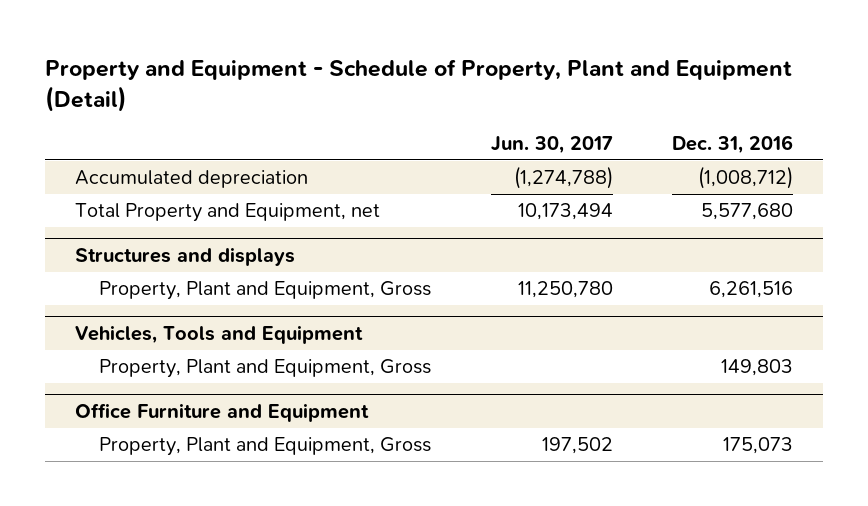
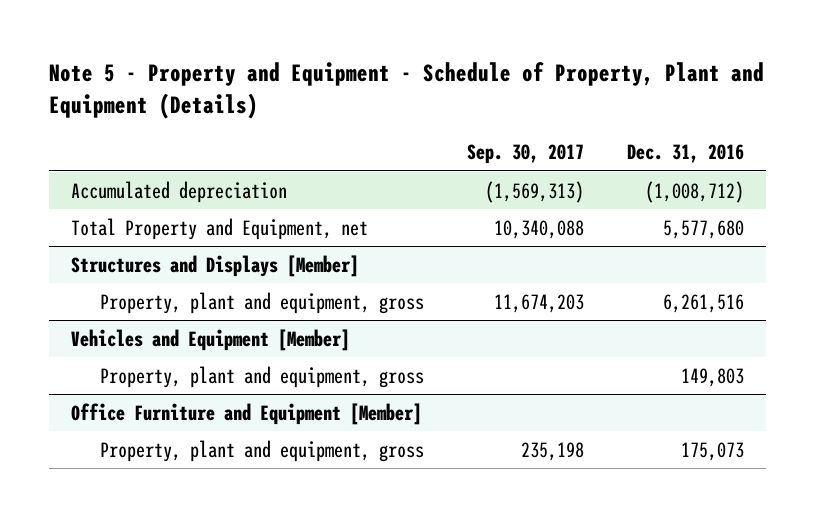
- Property and Equipment - Schedule of Property, Plant and Equipment (Detail)
+ Note 5 - Property and Equipment - Schedule of Property, Plant and Equipment (Details)
- | Jun. 30, 2017 | Dec. 31, 2016
+ | Sep. 30, 2017 | Dec. 31, 2016
- Structures and displays
- Property, Plant and Equipment, Gross | 11,250,780 | 6,261,516
- Vehicles, Tools and Equipment
- Property, Plant and Equipment, Gross | | 149,803
- Office Furniture and Equipment
- Property, Plant and Equipment, Gross | 197,502 | 175,073
+ Structures and Displays [Member]
+ Property, plant and equipment, gross | 11,674,203 | 6,261,516
+ Vehicles and Equipment [Member]
+ Property, plant and equipment, gross | | 149,803
+ Office Furniture and Equipment [Member]
+ Property, plant and equipment, gross | 235,198 | 175,073

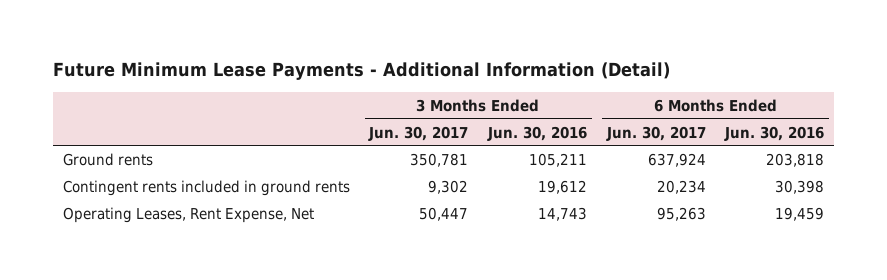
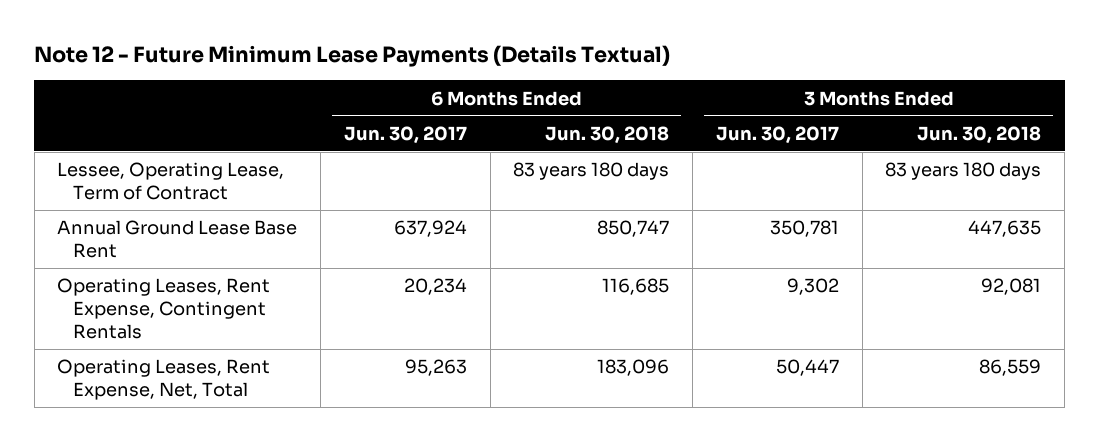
- Future Minimum Lease Payments - Additional Information (Detail)
+ Note 12 - Future Minimum Lease Payments (Details Textual)
- | 3 Months Ended Jun. 30, 2017 | 3 Months Ended Jun. 30, 2016 | 6 Months Ended Jun. 30, 2017 | 6 Months Ended Jun. 30, 2016
+ | 6 Months Ended Jun. 30, 2017 | 6 Months Ended Jun. 30, 2018 | 3 Months Ended Jun. 30, 2017 | 3 Months Ended Jun. 30, 2018
- Ground rents | 350,781 | 105,211 | 637,924 | 203,818
- Contingent rents included in ground rents | 9,302 | 19,612 | 20,234 | 30,398
- Operating Leases, Rent Expense, Net | 50,447 | 14,743 | 95,263 | 19,459
+ Lessee, Operating Lease, Term of Contract | | 83 years 180 days | | 83 years 180 days
+ Annual Ground Lease Base Rent | 637,924 | 850,747 | 350,781 | 447,635
+ Operating Leases, Rent Expense, Contingent Rentals | 20,234 | 116,685 | 9,302 | 92,081
+ Operating Leases, Rent Expense, Net, Total | 95,263 | 183,096 | 50,447 | 86,559

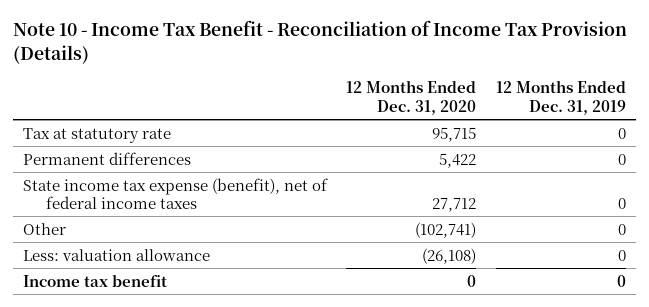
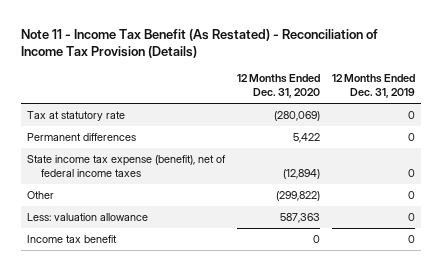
- Note 10 - Income Tax Benefit - Reconciliation of Income Tax Provision (Details)
+ Note 11 - Income Tax Benefit (As Restated) - Reconciliation of Income Tax Provision (Details)
- Tax at statutory rate | 95,715 | 0
+ Tax at statutory rate | (280,069) | 0
- State income tax expense (benefit), net of federal income taxes | 27,712 | 0
- Other | (102,741) | 0
- Less: valuation allowance | (26,108) | 0
+ State income tax expense (benefit), net of federal income taxes | (12,894) | 0
+ Other | (299,822) | 0
+ Less: valuation allowance | 587,363 | 0

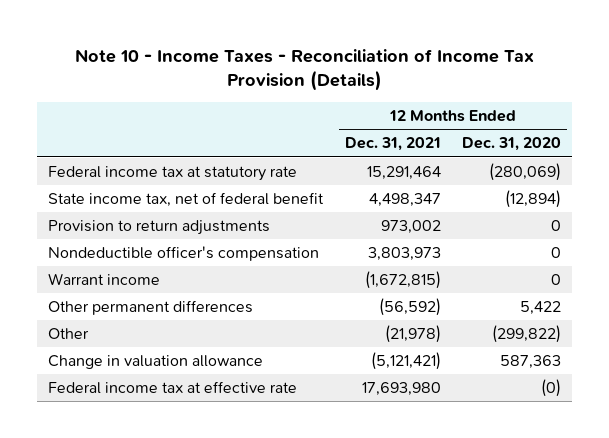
- Note 11 - Income Tax Benefit (As Restated) - Reconciliation of Income Tax Provision (Details)
+ Note 10 - Income Taxes - Reconciliation of Income Tax Provision (Details)
- | 12 Months Ended Dec. 31, 2020 | 12 Months Ended Dec. 31, 2019
+ | 12 Months Ended Dec. 31, 2021 | 12 Months Ended Dec. 31, 2020
- Tax at statutory rate | (280,069) | 0
- Permanent differences | 5,422 | 0
- State income tax expense (benefit), net of federal income taxes | (12,894) | 0
+ Federal income tax at statutory rate | 15,291,464 | (280,069)
+ State income tax, net of federal benefit | 4,498,347 | (12,894)
+ Provision to return adjustments | 973,002 | 0
+ Nondeductible officer's compensation | 3,803,973 | 0
+ Warrant income | (1,672,815) | 0
+ Other permanent differences | (56,592) | 5,422
- Less: valuation allowance | 587,363 | 0
- Income tax benefit | 0 | 0
+ Change in valuation allowance | (5,121,421) | 587,363
+ Federal income tax at effective rate | 17,693,980 | (0)

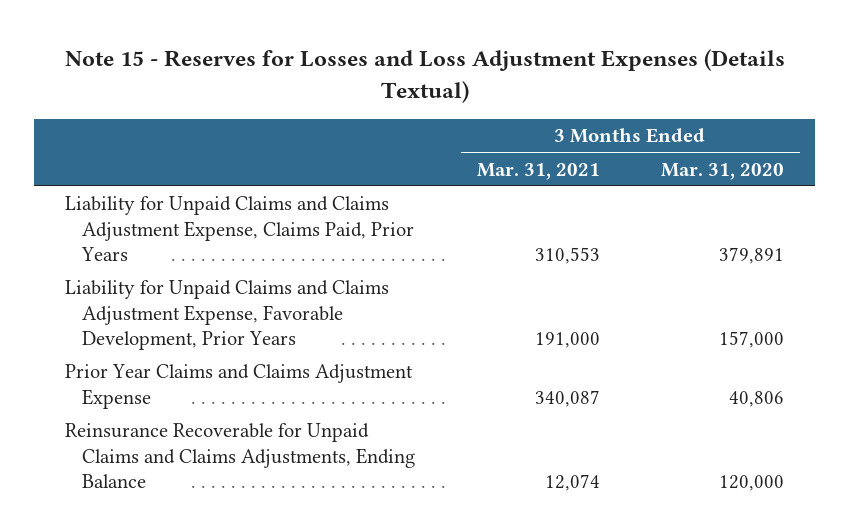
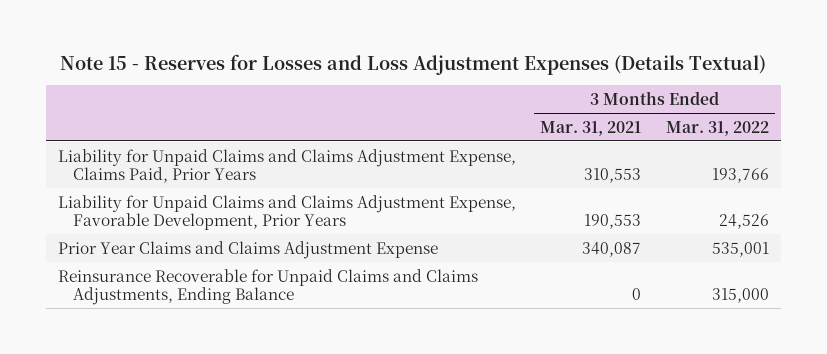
- | 3 Months Ended Mar. 31, 2021 | 3 Months Ended Mar. 31, 2020
+ | 3 Months Ended Mar. 31, 2021 | 3 Months Ended Mar. 31, 2022
- Liability for Unpaid Claims and Claims Adjustment Expense, Favorable Development, Prior Years | 191,000 | 157,000
+ Liability for Unpaid Claims and Claims Adjustment Expense, Favorable Development, Prior Years | 190,553 | 24,526
- Reinsurance Recoverable for Unpaid Claims and Claims Adjustments, Ending Balance | 12,074 | 120,000
+ Reinsurance Recoverable for Unpaid Claims and Claims Adjustments, Ending Balance | 0 | 315,000

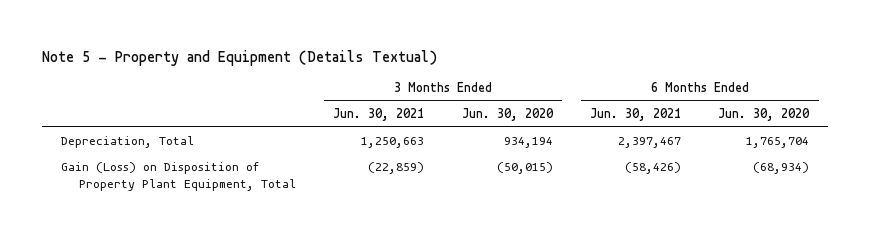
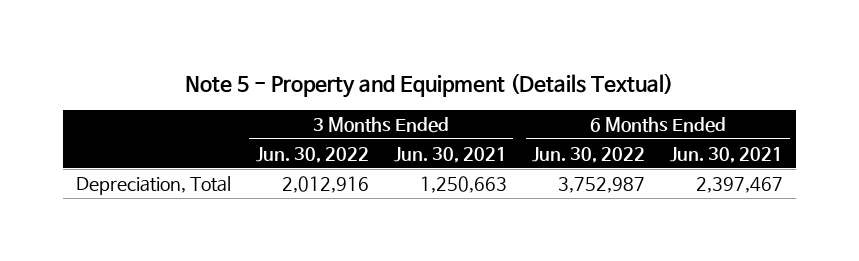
- | 3 Months Ended Jun. 30, 2021 | 3 Months Ended Jun. 30, 2020 | 6 Months Ended Jun. 30, 2021 | 6 Months Ended Jun. 30, 2020
+ | 3 Months Ended Jun. 30, 2022 | 3 Months Ended Jun. 30, 2021 | 6 Months Ended Jun. 30, 2022 | 6 Months Ended Jun. 30, 2021
- Gain (Loss) on Disposition of Property Plant Equipment, Total | (22,859) | (50,015) | (58,426) | (68,934)

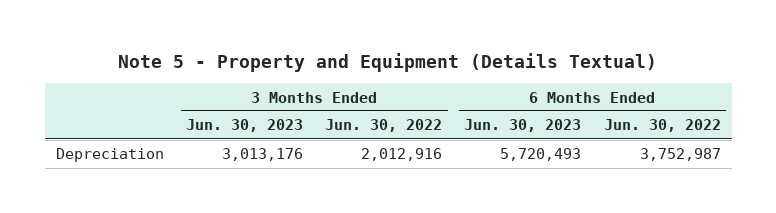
- | 3 Months Ended Jun. 30, 2022 | 3 Months Ended Jun. 30, 2021 | 6 Months Ended Jun. 30, 2022 | 6 Months Ended Jun. 30, 2021
+ | 3 Months Ended Jun. 30, 2023 | 3 Months Ended Jun. 30, 2022 | 6 Months Ended Jun. 30, 2023 | 6 Months Ended Jun. 30, 2022
- Depreciation, Total | 2,012,916 | 1,250,663 | 3,752,987 | 2,397,467
+ Depreciation | 3,013,176 | 2,012,916 | 5,720,493 | 3,752,987

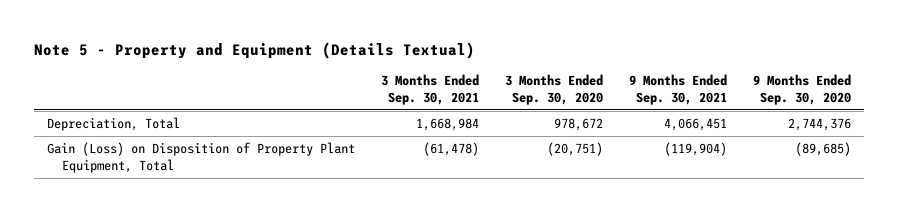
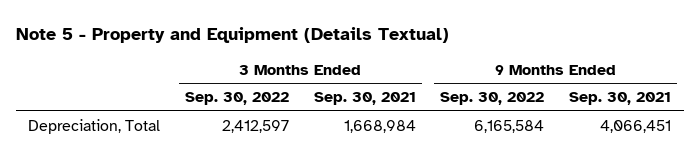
- | 3 Months Ended Sep. 30, 2021 | 3 Months Ended Sep. 30, 2020 | 9 Months Ended Sep. 30, 2021 | 9 Months Ended Sep. 30, 2020
+ | 3 Months Ended Sep. 30, 2022 | 3 Months Ended Sep. 30, 2021 | 9 Months Ended Sep. 30, 2022 | 9 Months Ended Sep. 30, 2021
- Gain (Loss) on Disposition of Property Plant Equipment, Total | (61,478) | (20,751) | (119,904) | (89,685)

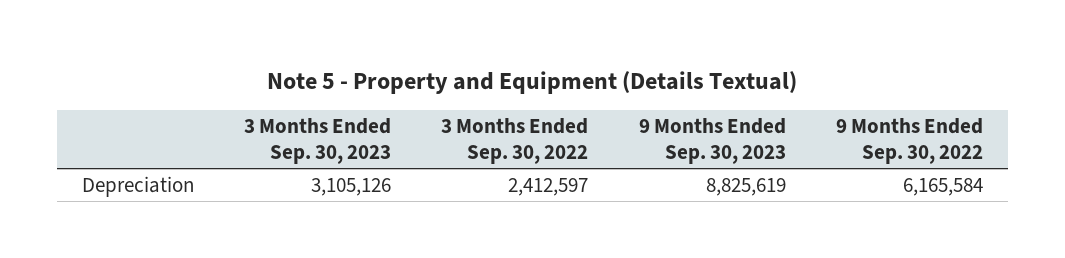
- | 3 Months Ended Sep. 30, 2022 | 3 Months Ended Sep. 30, 2021 | 9 Months Ended Sep. 30, 2022 | 9 Months Ended Sep. 30, 2021
+ | 3 Months Ended Sep. 30, 2023 | 3 Months Ended Sep. 30, 2022 | 9 Months Ended Sep. 30, 2023 | 9 Months Ended Sep. 30, 2022
- Depreciation, Total | 2,412,597 | 1,668,984 | 6,165,584 | 4,066,451
+ Depreciation | 3,105,126 | 2,412,597 | 8,825,619 | 6,165,584

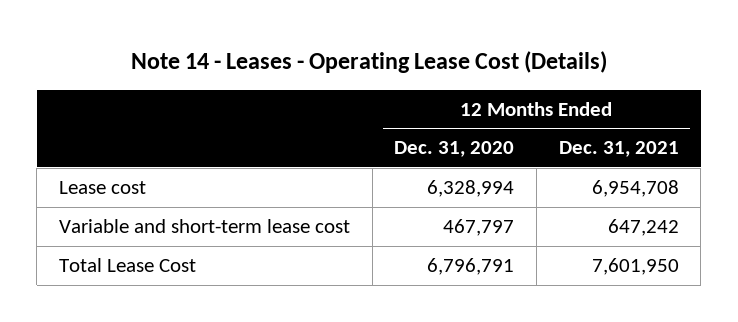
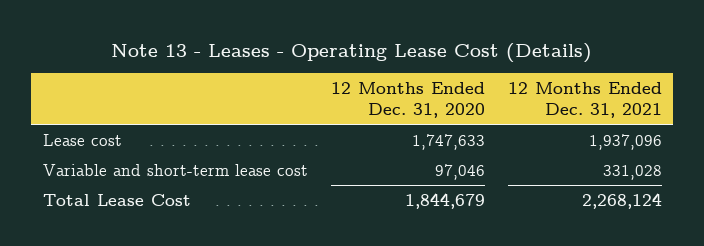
- Note 14 - Leases - Operating Lease Cost (Details)
+ Note 13 - Leases - Operating Lease Cost (Details)
- Lease cost | 6,328,994 | 6,954,708
- Variable and short-term lease cost | 467,797 | 647,242
- Total Lease Cost | 6,796,791 | 7,601,950
+ Lease cost | 1,747,633 | 1,937,096
+ Variable and short-term lease cost | 97,046 | 331,028
+ Total Lease Cost | 1,844,679 | 2,268,124

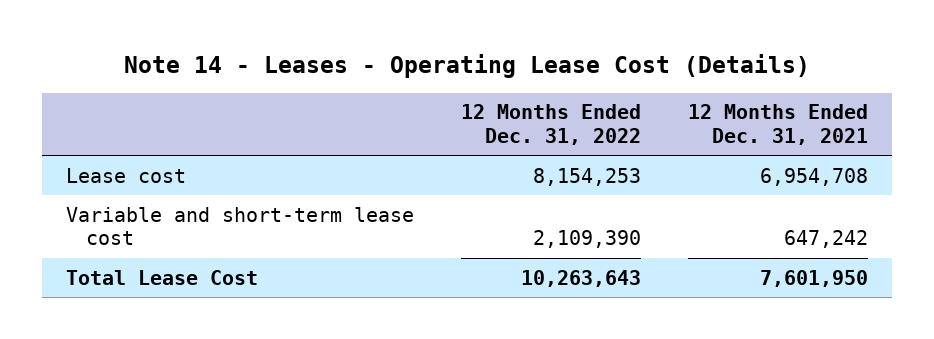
- Note 13 - Leases - Operating Lease Cost (Details)
+ Note 14 - Leases - Operating Lease Cost (Details)
- | 12 Months Ended Dec. 31, 2020 | 12 Months Ended Dec. 31, 2021
+ | 12 Months Ended Dec. 31, 2022 | 12 Months Ended Dec. 31, 2021
- Lease cost | 1,747,633 | 1,937,096
- Variable and short-term lease cost | 97,046 | 331,028
- Total Lease Cost | 1,844,679 | 2,268,124
+ Lease cost | 8,154,253 | 6,954,708
+ Variable and short-term lease cost | 2,109,390 | 647,242
+ Total Lease Cost | 10,263,643 | 7,601,950

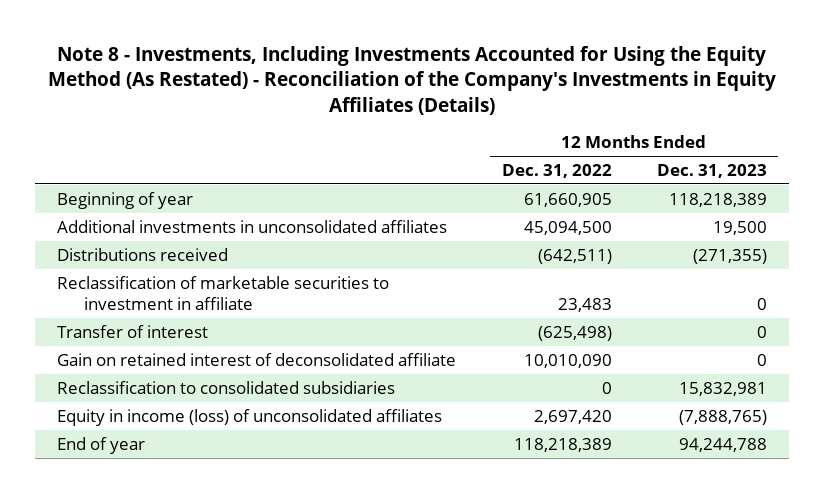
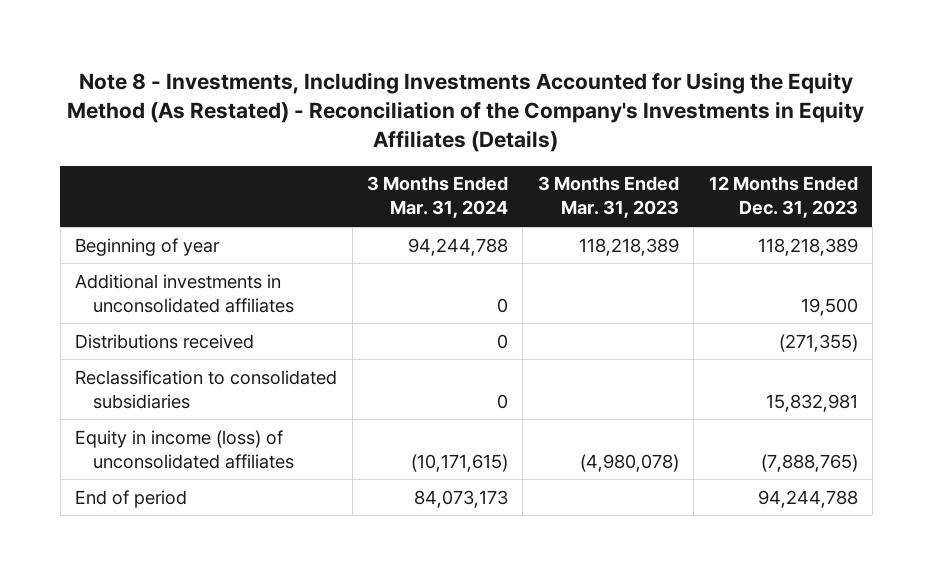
- | 12 Months Ended Dec. 31, 2022 | 12 Months Ended Dec. 31, 2023
+ | 3 Months Ended Mar. 31, 2024 | 3 Months Ended Mar. 31, 2023 | 12 Months Ended Dec. 31, 2023
- Reclassification of marketable securities to investment in affiliate | 23,483 | 0
- Transfer of interest | (625,498) | 0
- Gain on retained interest of deconsolidated affiliate | 10,010,090 | 0
- End of year | 118,218,389 | 94,244,788
+ End of period | 84,073,173 | | 94,244,788

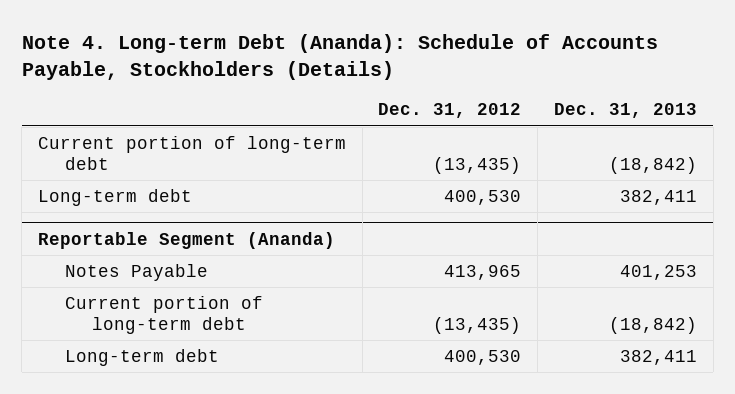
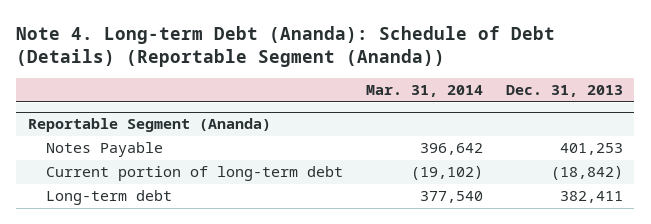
- Note 4. Long-term Debt (Ananda): Schedule of Accounts Payable, Stockholders (Details)
+ Note 4. Long-term Debt (Ananda): Schedule of Debt (Details) (Reportable Segment (Ananda))
- | Dec. 31, 2012 | Dec. 31, 2013
+ | Mar. 31, 2014 | Dec. 31, 2013
- Current portion of long-term debt | (13,435) | (18,842)
- Long-term debt | 400,530 | 382,411

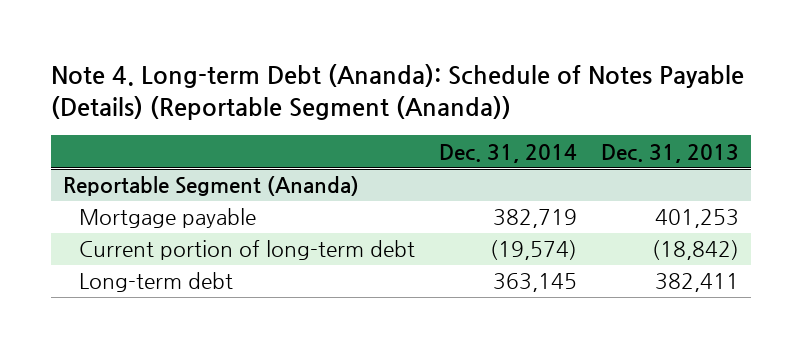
- Note 4. Long-term Debt (Ananda): Schedule of Debt (Details) (Reportable Segment (Ananda))
+ Note 4. Long-term Debt (Ananda): Schedule of Notes Payable (Details) (Reportable Segment (Ananda))
- | Mar. 31, 2014 | Dec. 31, 2013
+ | Dec. 31, 2014 | Dec. 31, 2013
@ Reportable Segment (Ananda)
- Notes Payable | 396,642 | 401,253
+ Mortgage payable | 382,719 | 401,253

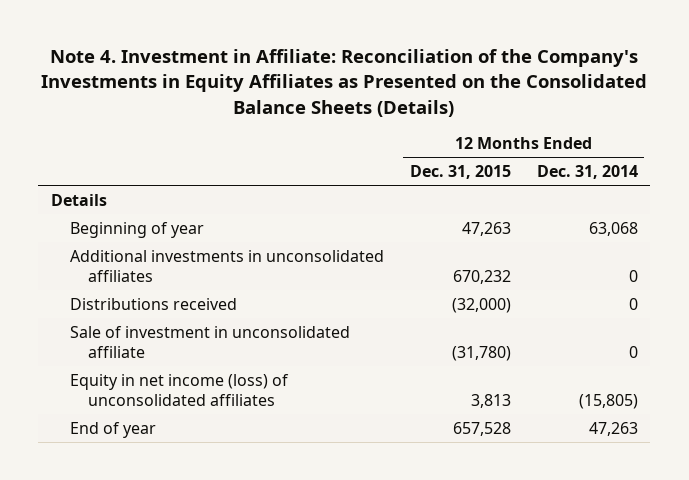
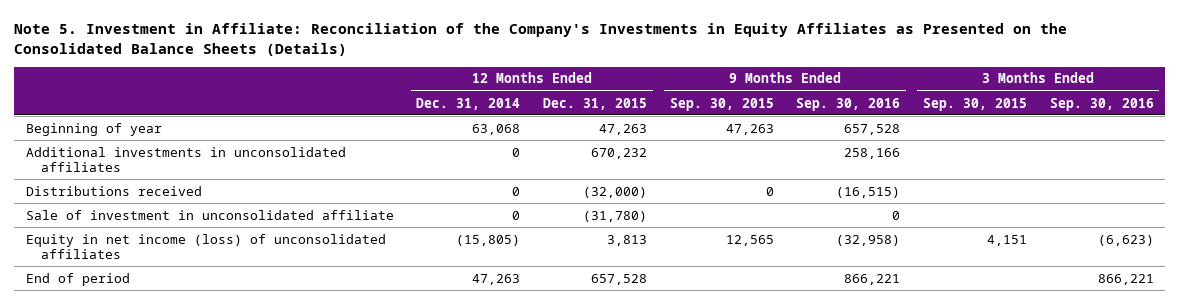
- Note 4. Investment in Affiliate: Reconciliation of the Company's Investments in Equity Affiliates as Presented on the Consolidated Balance Sheets (Details)
+ Note 5. Investment in Affiliate: Reconciliation of the Company's Investments in Equity Affiliates as Presented on the Consolidated Balance Sheets (Details)
- | 12 Months Ended Dec. 31, 2015 | 12 Months Ended Dec. 31, 2014
+ | 12 Months Ended Dec. 31, 2014 | 12 Months Ended Dec. 31, 2015 | 9 Months Ended Sep. 30, 2015 | 9 Months Ended Sep. 30, 2016 | 3 Months Ended Sep. 30, 2015 | 3 Months Ended Sep. 30, 2016
- Details
- End of year | 657,528 | 47,263
+ End of period | 47,263 | 657,528 | | 866,221 | | 866,221

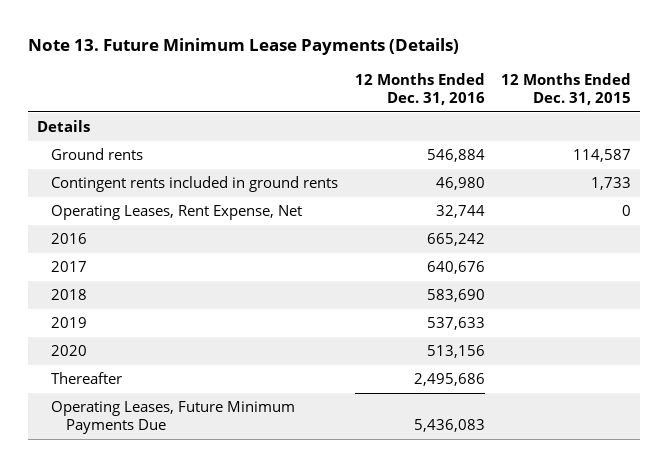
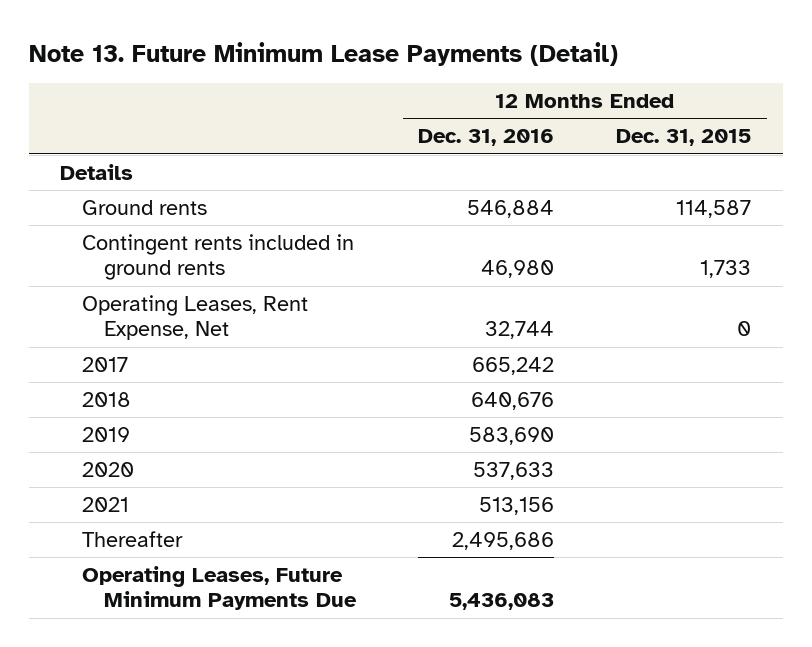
- Note 13. Future Minimum Lease Payments (Details)
+ Note 13. Future Minimum Lease Payments (Detail)
- 2016 | 665,242 |
- 2017 | 640,676 |
- 2018 | 583,690 |
- 2019 | 537,633 |
- 2020 | 513,156 |
+ 2017 | 665,242 |
+ 2018 | 640,676 |
+ 2019 | 583,690 |
+ 2020 | 537,633 |
+ 2021 | 513,156 |

